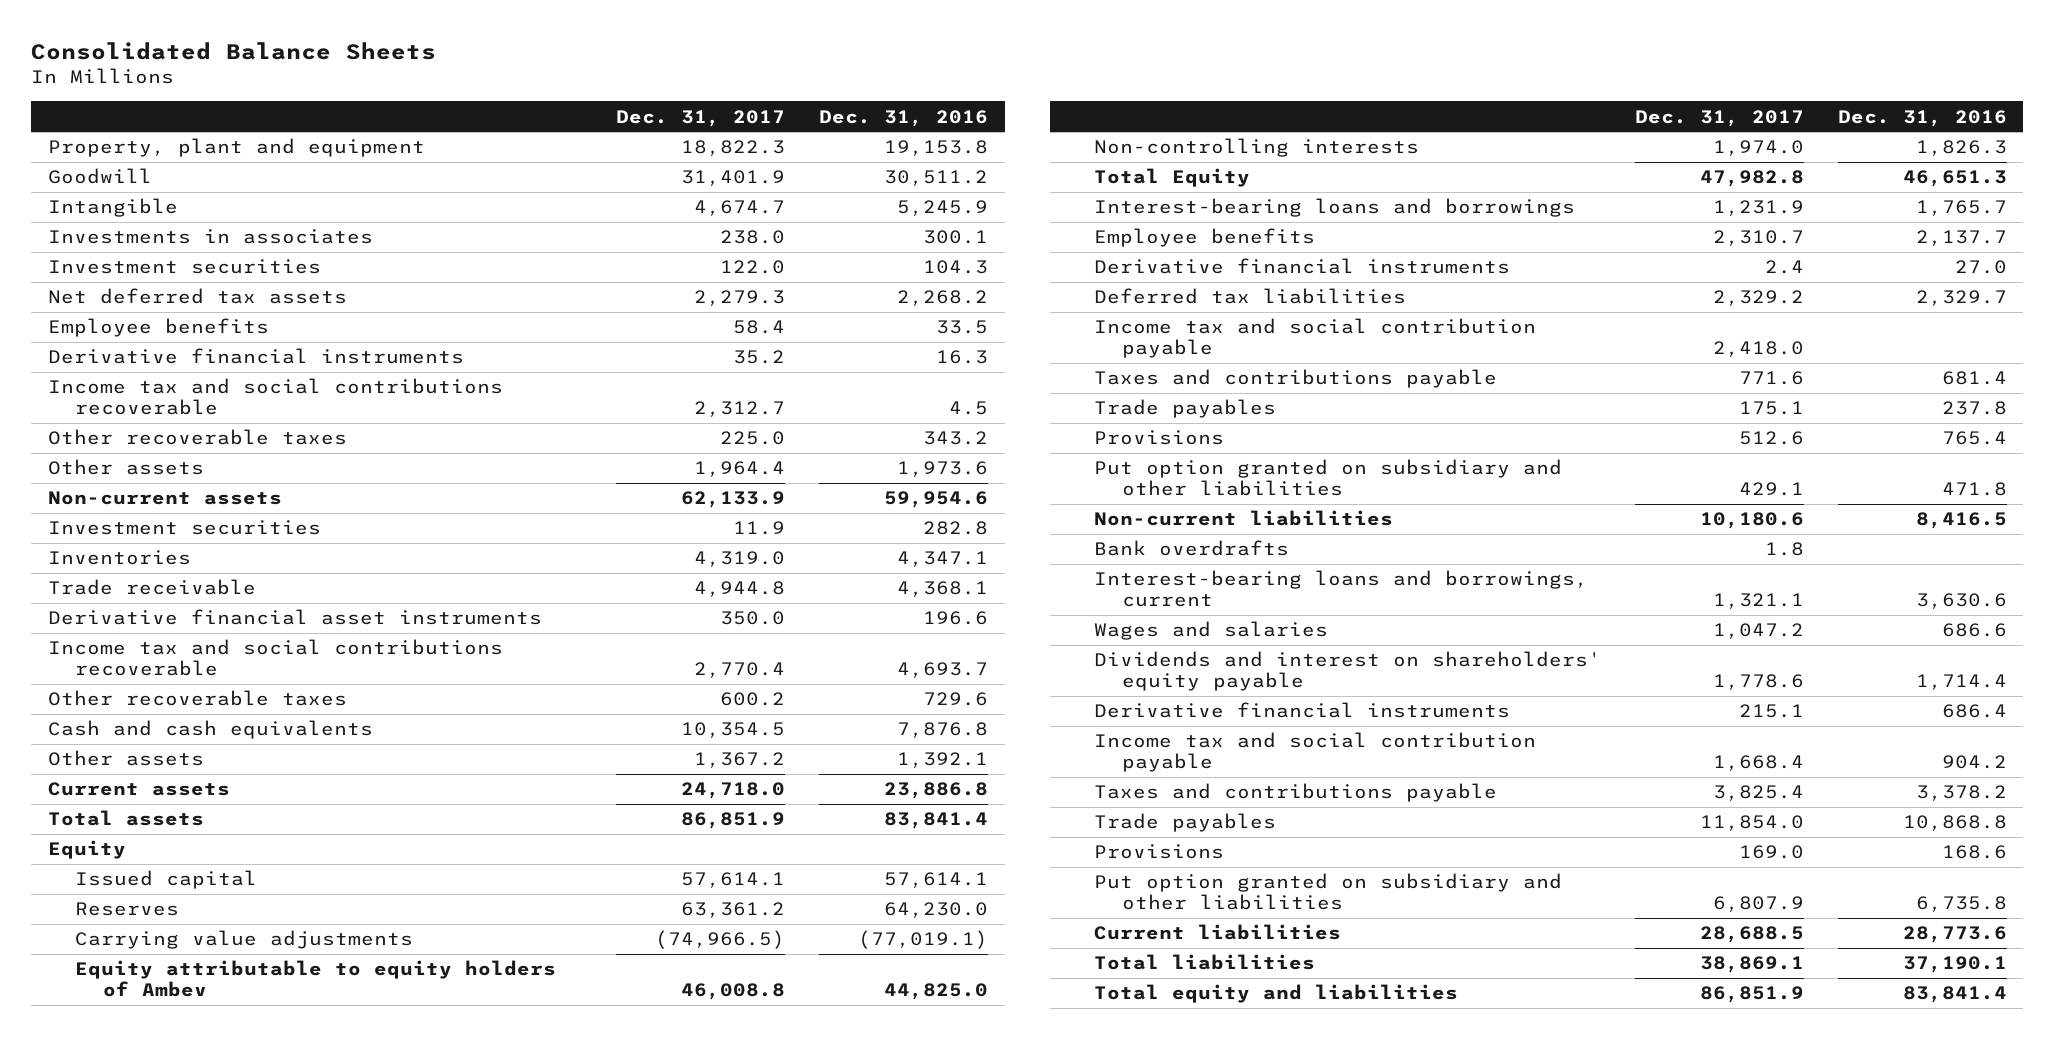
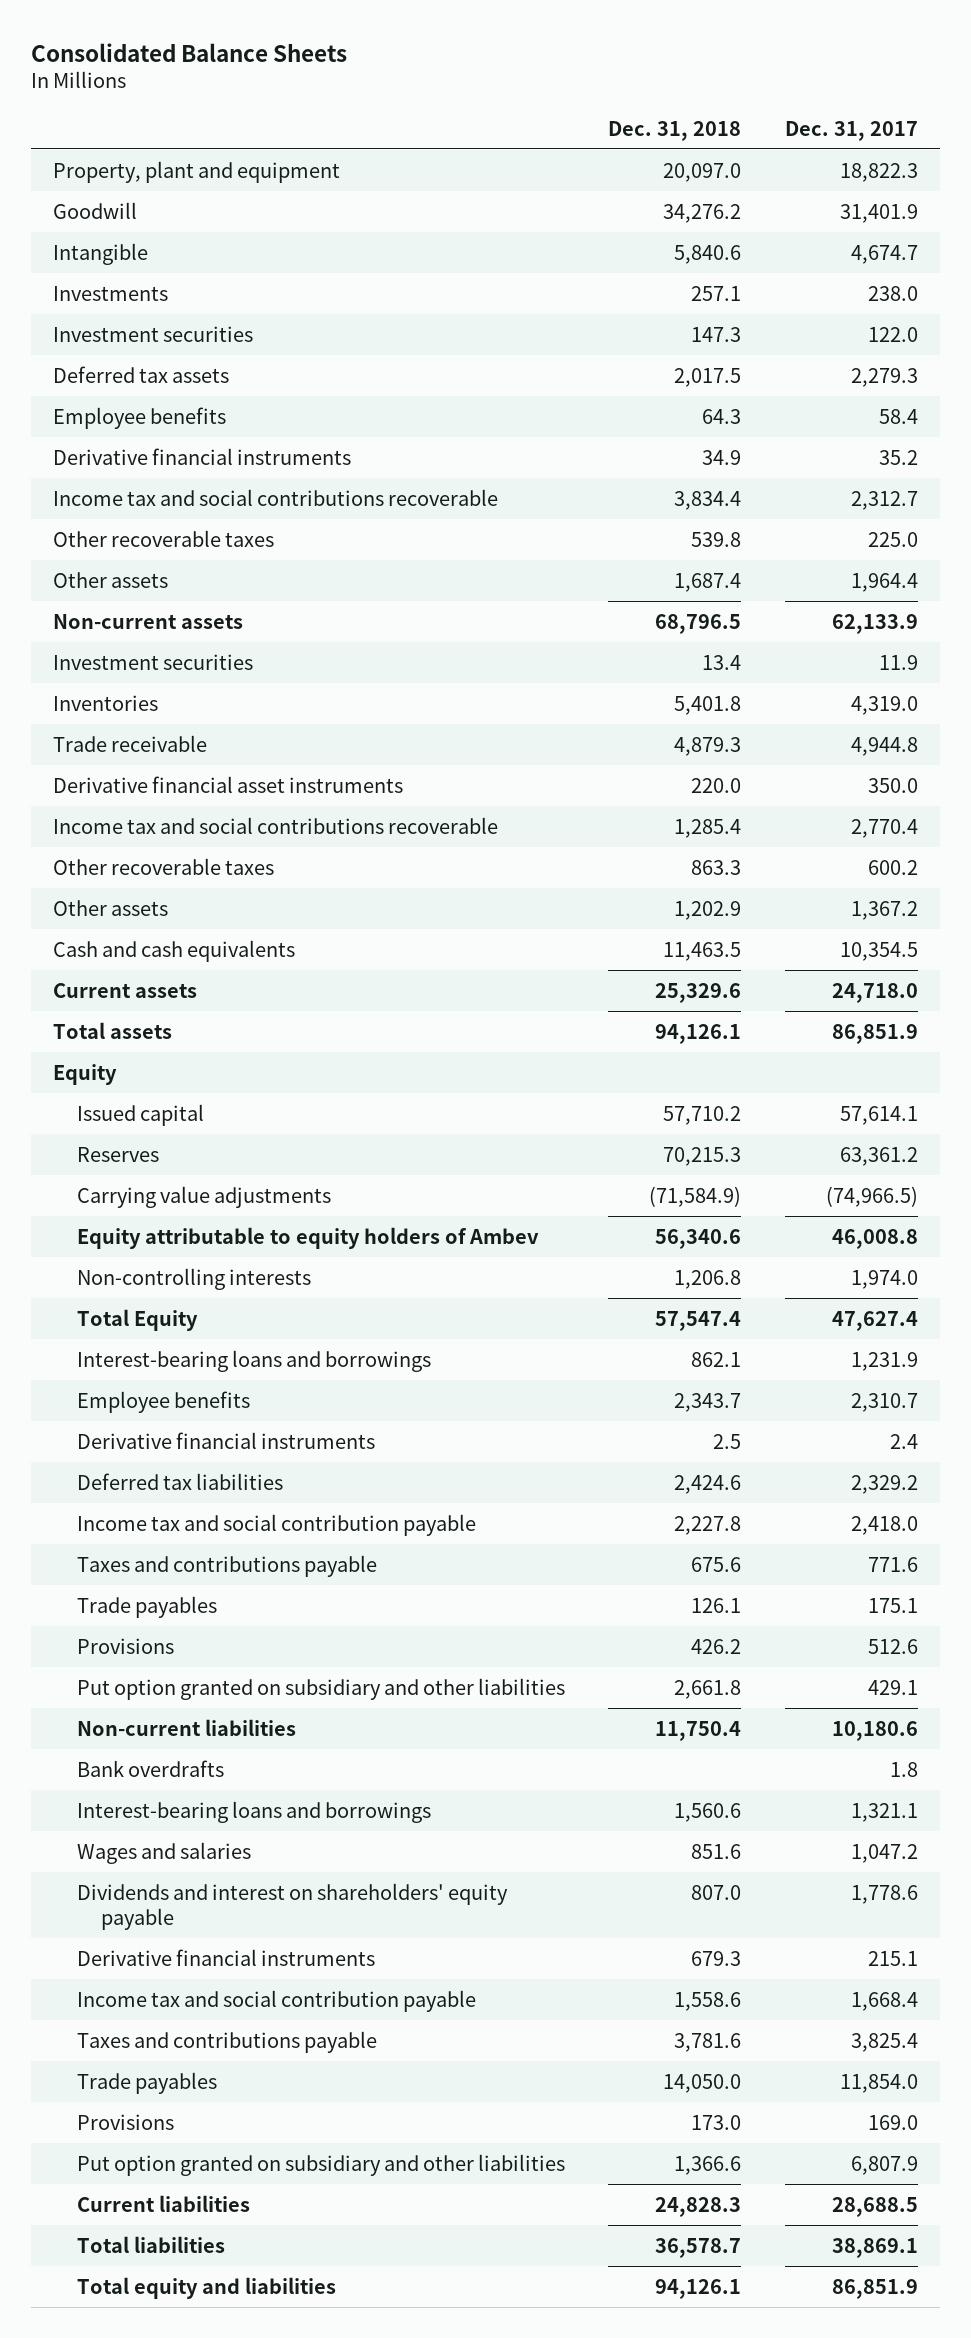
- | Dec. 31, 2017 | Dec. 31, 2016
+ | Dec. 31, 2018 | Dec. 31, 2017
- Investments in associates | 238.0 | 300.1
+ Investments | 257.1 | 238.0
- Net deferred tax assets | 2,279.3 | 2,268.2
+ Deferred tax assets | 2,017.5 | 2,279.3
moved down: Cash and cash equivalents | 11,463.5 | 10,354.5
- Total Equity | 47,982.8 | 46,651.3
+ Total Equity | 57,547.4 | 47,627.4
- Interest-bearing loans and borrowings, current | 1,321.1 | 3,630.6
+ Interest-bearing loans and borrowings | 1,560.6 | 1,321.1

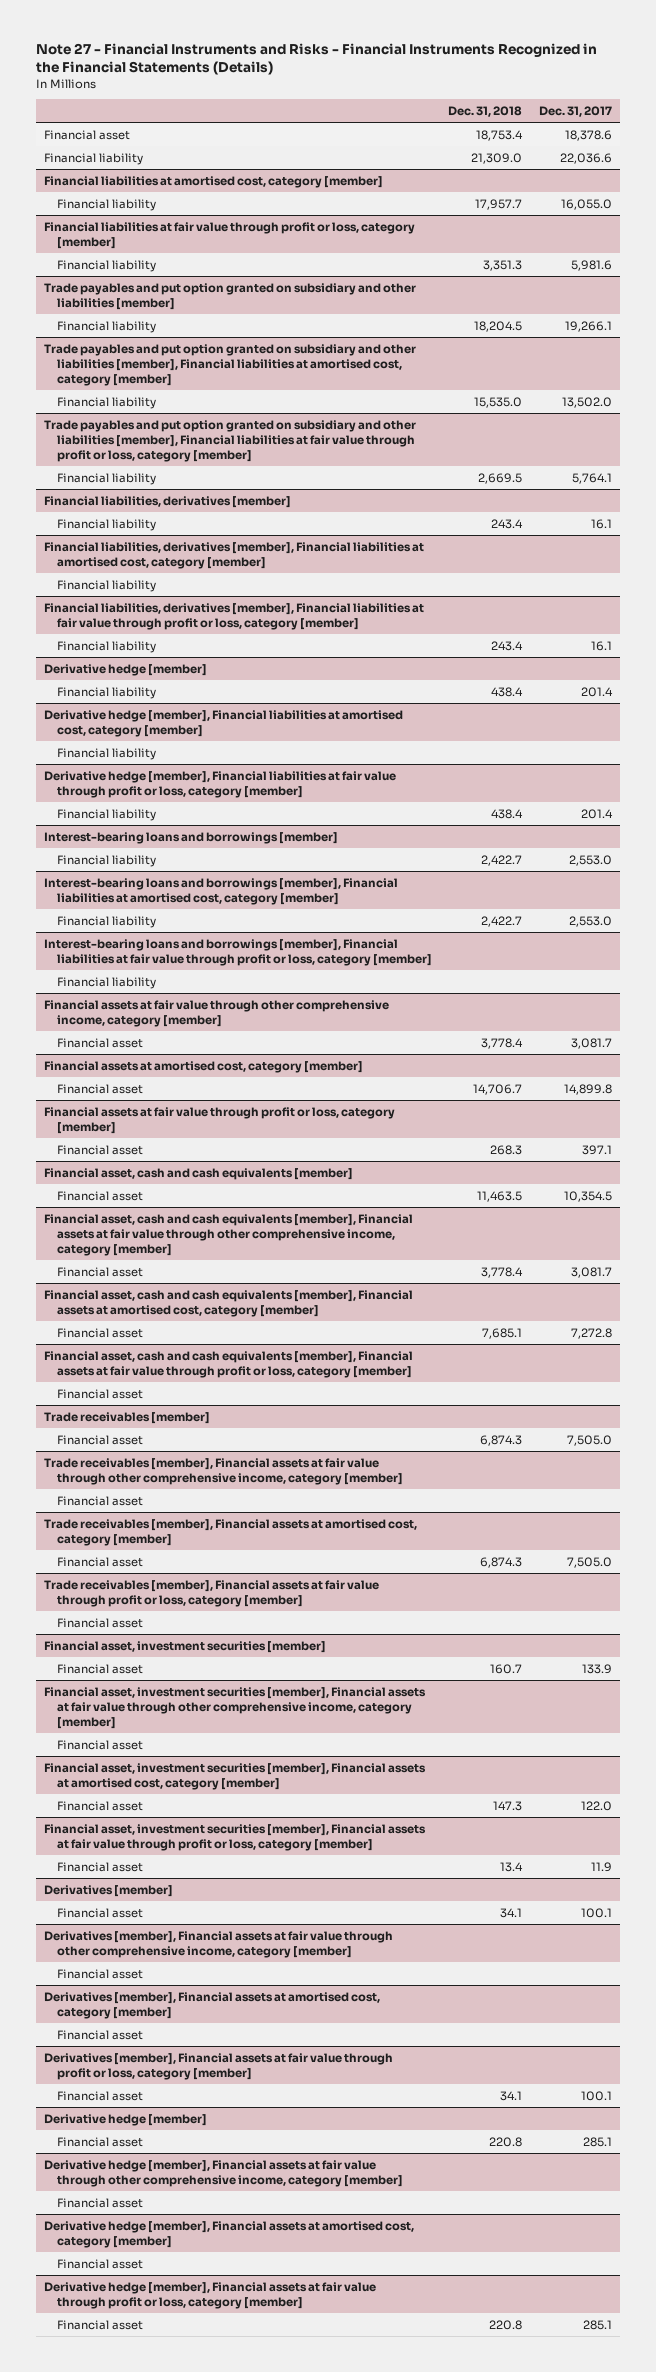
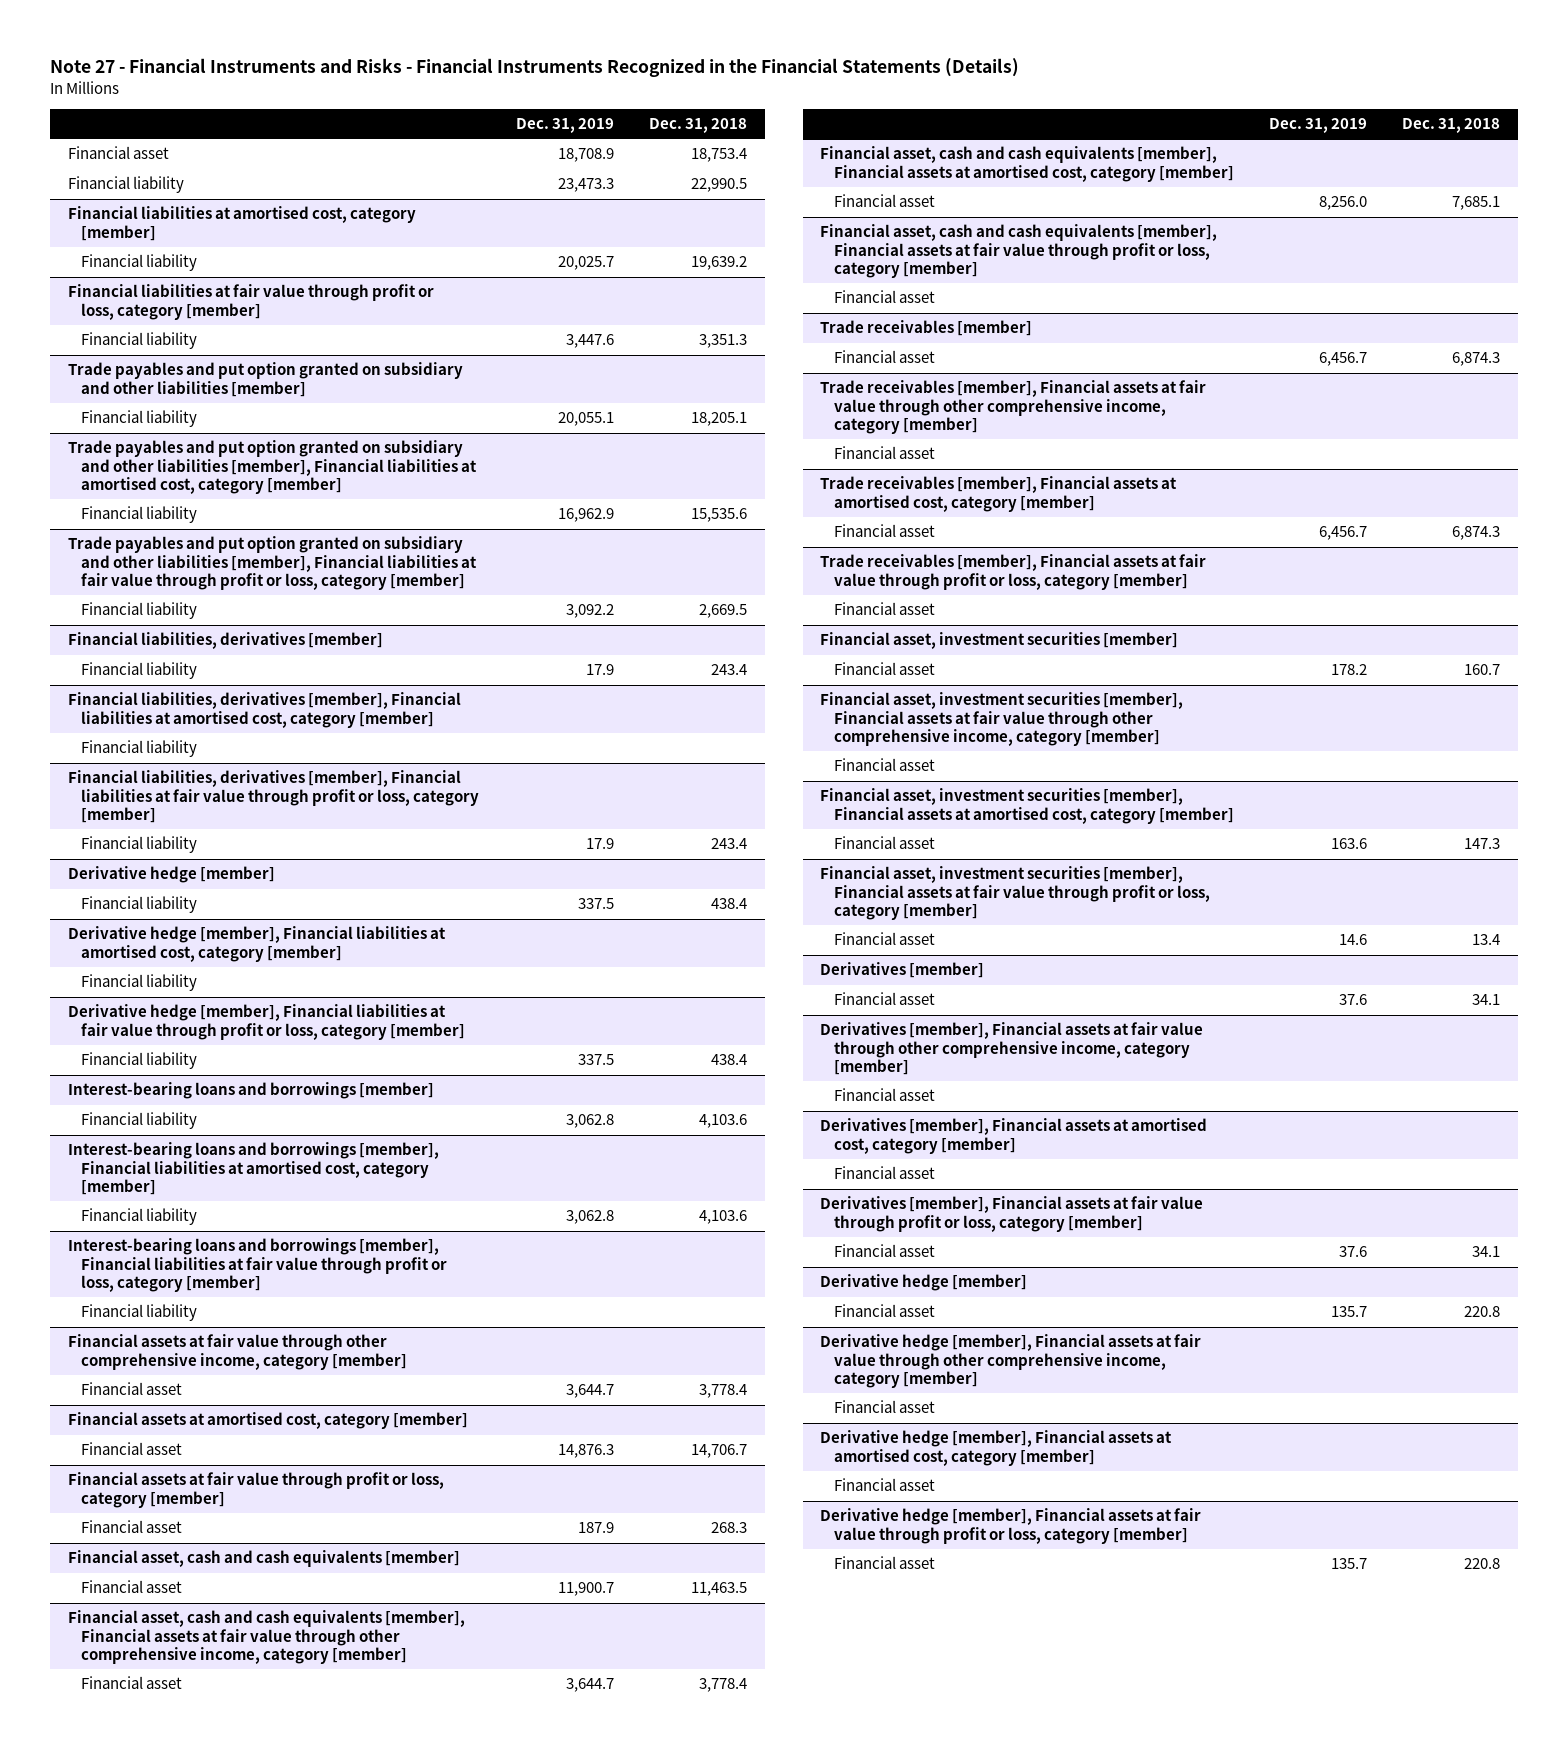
- | Dec. 31, 2018 | Dec. 31, 2017
+ | Dec. 31, 2019 | Dec. 31, 2018
- Financial liability | 21,309.0 | 22,036.6
+ Financial liability | 23,473.3 | 22,990.5
@ Financial liabilities at amortised cost, category [member]
- Financial liability | 17,957.7 | 16,055.0
+ Financial liability | 20,025.7 | 19,639.2
@ Trade payables and put option granted on subsidiary and other liabilities [member]
- Financial liability | 18,204.5 | 19,266.1
+ Financial liability | 20,055.1 | 18,205.1
@ Trade payables and put option granted on subsidiary and other liabilities [member], Financial liabilities at amortised cost, category [member]
- Financial liability | 15,535.0 | 13,502.0
+ Financial liability | 16,962.9 | 15,535.6
@ Interest-bearing loans and borrowings [member]
- Financial liability | 2,422.7 | 2,553.0
+ Financial liability | 3,062.8 | 4,103.6
@ Interest-bearing loans and borrowings [member], Financial liabilities at amortised cost, category [member]
- Financial liability | 2,422.7 | 2,553.0
+ Financial liability | 3,062.8 | 4,103.6

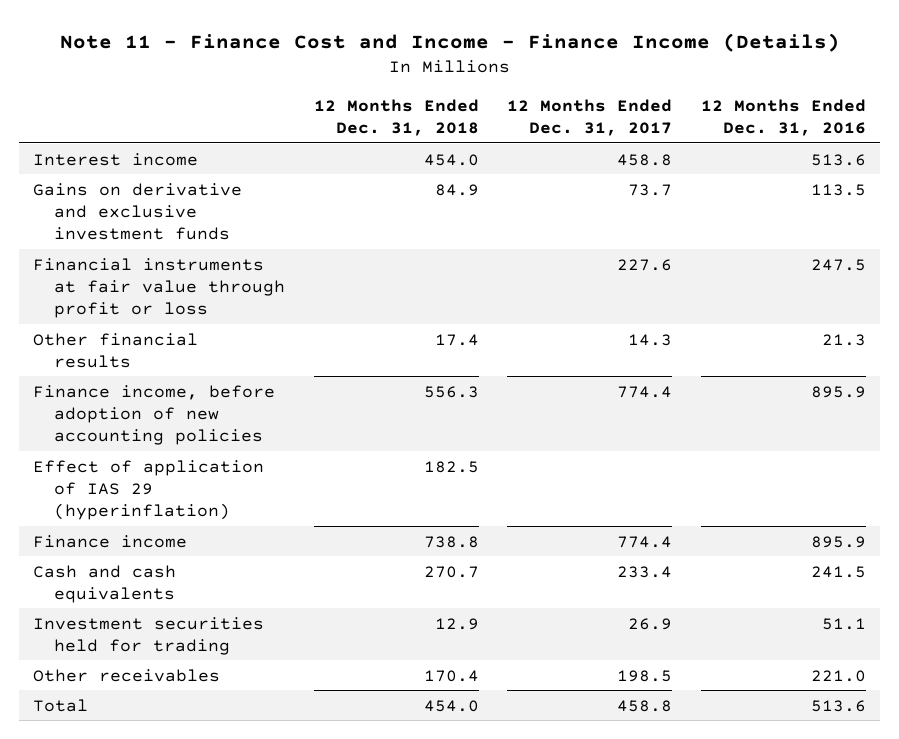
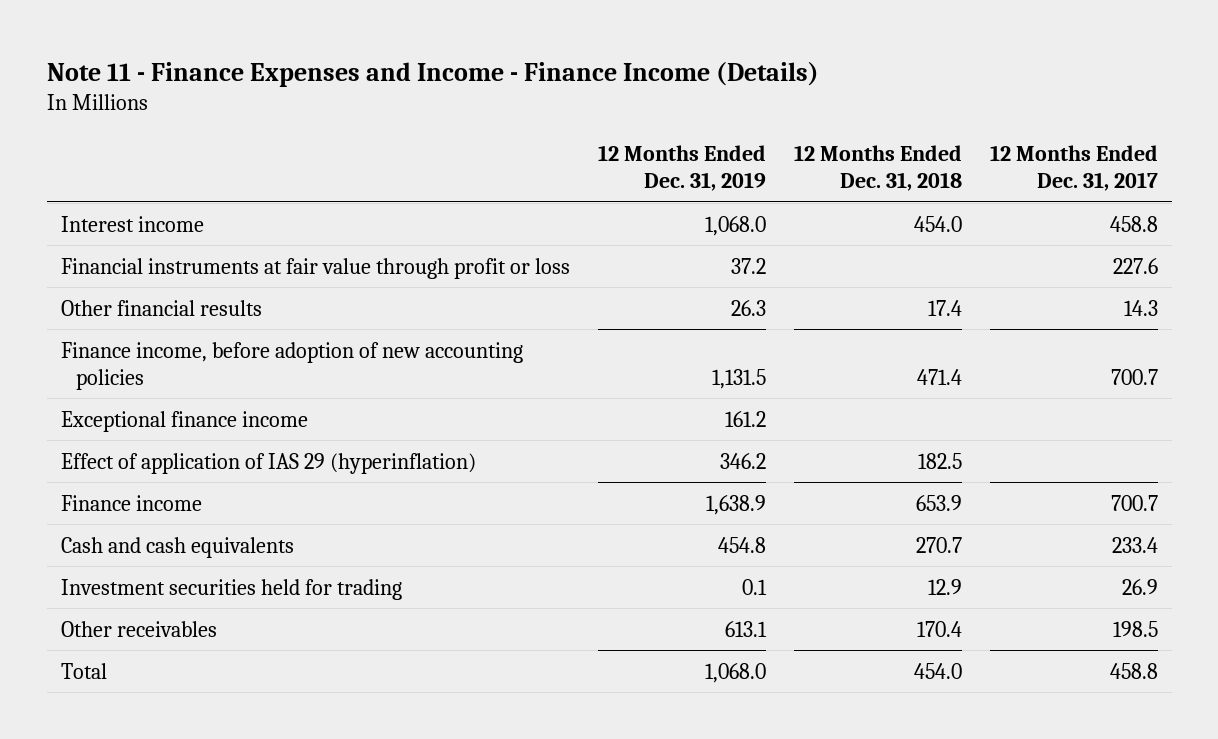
- Note 11 - Finance Cost and Income - Finance Income (Details)
+ Note 11 - Finance Expenses and Income - Finance Income (Details)
- | 12 Months Ended Dec. 31, 2018 | 12 Months Ended Dec. 31, 2017 | 12 Months Ended Dec. 31, 2016
+ | 12 Months Ended Dec. 31, 2019 | 12 Months Ended Dec. 31, 2018 | 12 Months Ended Dec. 31, 2017
- Gains on derivative and exclusive investment funds | 84.9 | 73.7 | 113.5
- Finance income, before adoption of new accounting policies | 556.3 | 774.4 | 895.9
+ Finance income, before adoption of new accounting policies | 1,131.5 | 471.4 | 700.7
+ Exceptional finance income | 161.2 | |
- Finance income | 738.8 | 774.4 | 895.9
+ Finance income | 1,638.9 | 653.9 | 700.7

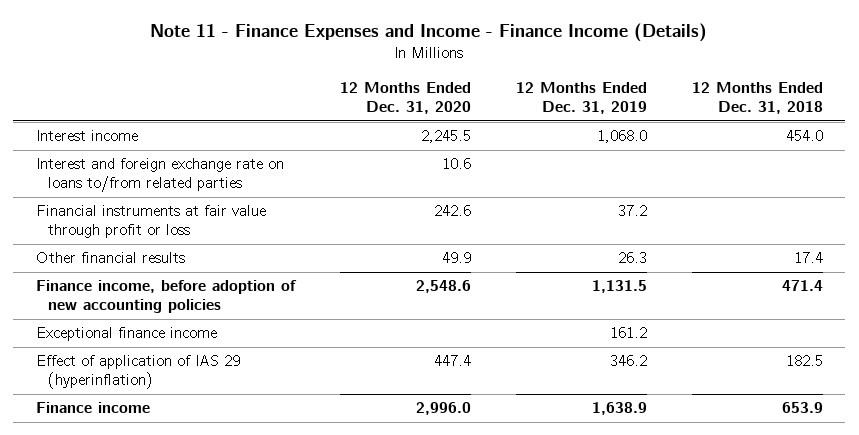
- | 12 Months Ended Dec. 31, 2019 | 12 Months Ended Dec. 31, 2018 | 12 Months Ended Dec. 31, 2017
+ | 12 Months Ended Dec. 31, 2020 | 12 Months Ended Dec. 31, 2019 | 12 Months Ended Dec. 31, 2018
+ Interest and foreign exchange rate on loans to/from related parties | 10.6 | |
- Cash and cash equivalents | 454.8 | 270.7 | 233.4
- Investment securities held for trading | 0.1 | 12.9 | 26.9
- Other receivables | 613.1 | 170.4 | 198.5
- Total | 1,068.0 | 454.0 | 458.8

